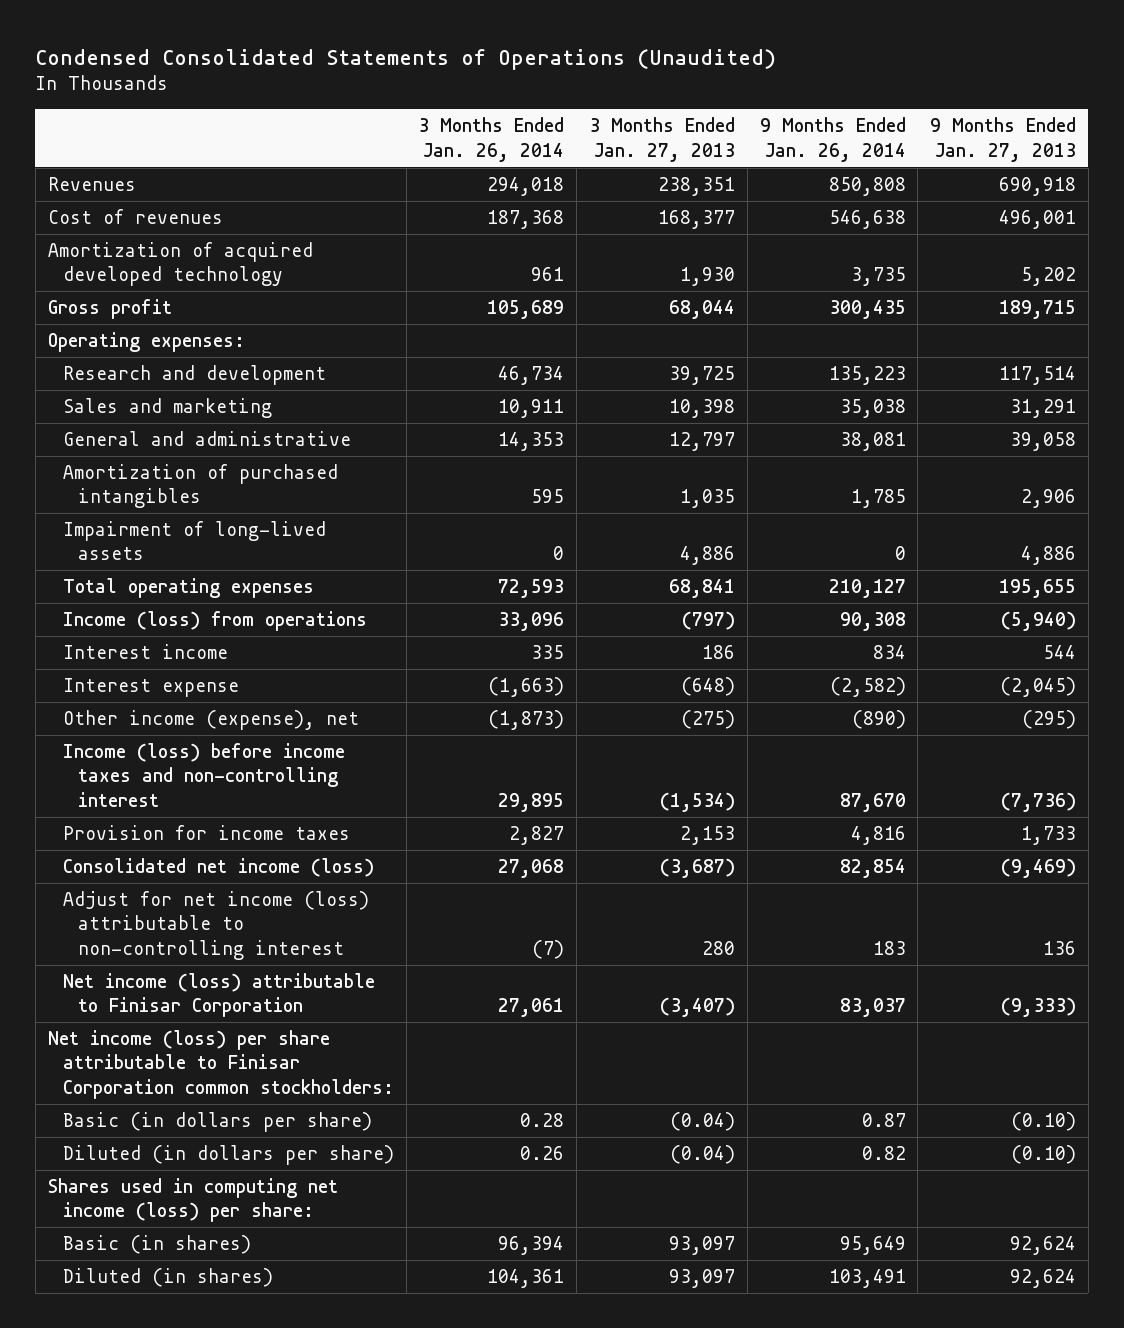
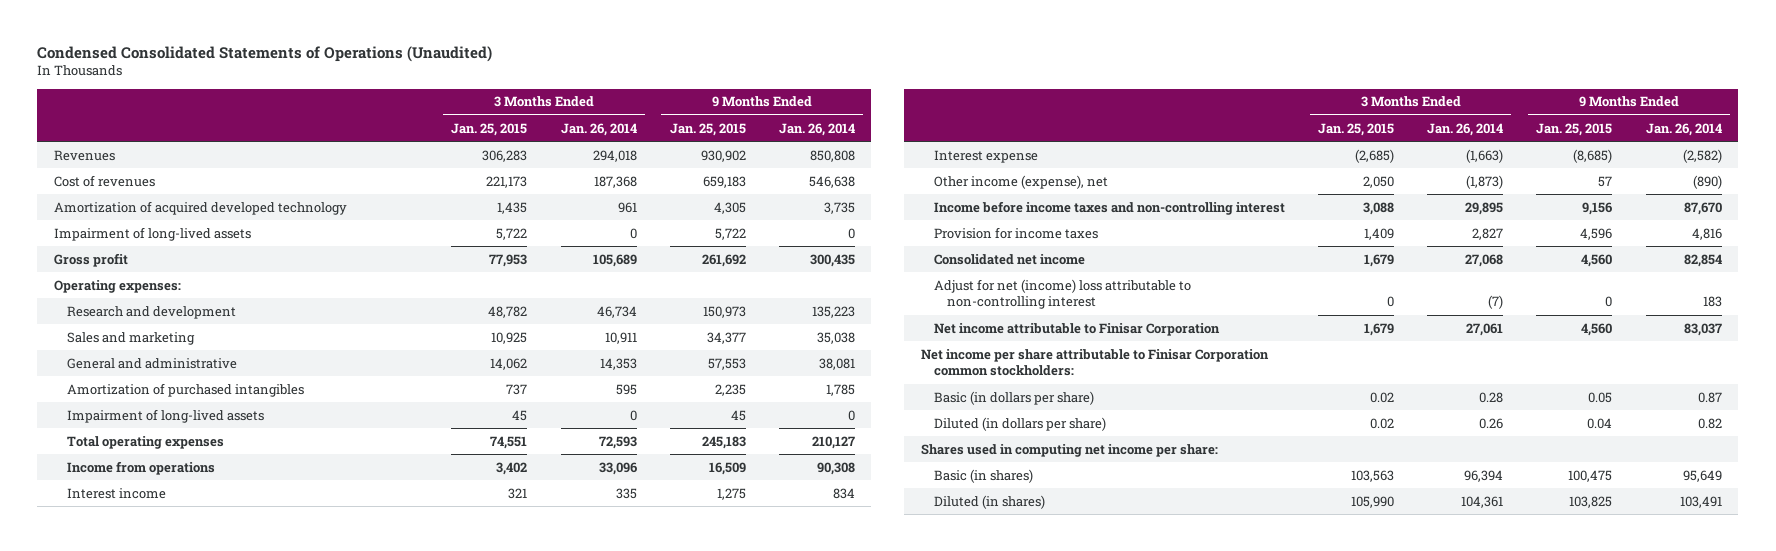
- | 3 Months Ended Jan. 26, 2014 | 3 Months Ended Jan. 27, 2013 | 9 Months Ended Jan. 26, 2014 | 9 Months Ended Jan. 27, 2013
+ | 3 Months Ended Jan. 25, 2015 | 3 Months Ended Jan. 26, 2014 | 9 Months Ended Jan. 25, 2015 | 9 Months Ended Jan. 26, 2014
+ Impairment of long-lived assets | 5,722 | 0 | 5,722 | 0
- Income (loss) from operations | 33,096 | (797) | 90,308 | (5,940)
+ Income from operations | 3,402 | 33,096 | 16,509 | 90,308
- Income (loss) before income taxes and non-controlling interest | 29,895 | (1,534) | 87,670 | (7,736)
+ Income before income taxes and non-controlling interest | 3,088 | 29,895 | 9,156 | 87,670
- Consolidated net income (loss) | 27,068 | (3,687) | 82,854 | (9,469)
- Adjust for net income (loss) attributable to non-controlling interest | (7) | 280 | 183 | 136
- Net income (loss) attributable to Finisar Corporation | 27,061 | (3,407) | 83,037 | (9,333)
- Net income (loss) per share attributable to Finisar Corporation common stockholders:
+ Consolidated net income | 1,679 | 27,068 | 4,560 | 82,854
+ Adjust for net (income) loss attributable to non-controlling interest | 0 | (7) | 0 | 183
+ Net income attributable to Finisar Corporation | 1,679 | 27,061 | 4,560 | 83,037
+ Net income per share attributable to Finisar Corporation common stockholders:
- Shares used in computing net income (loss) per share:
+ Shares used in computing net income per share:

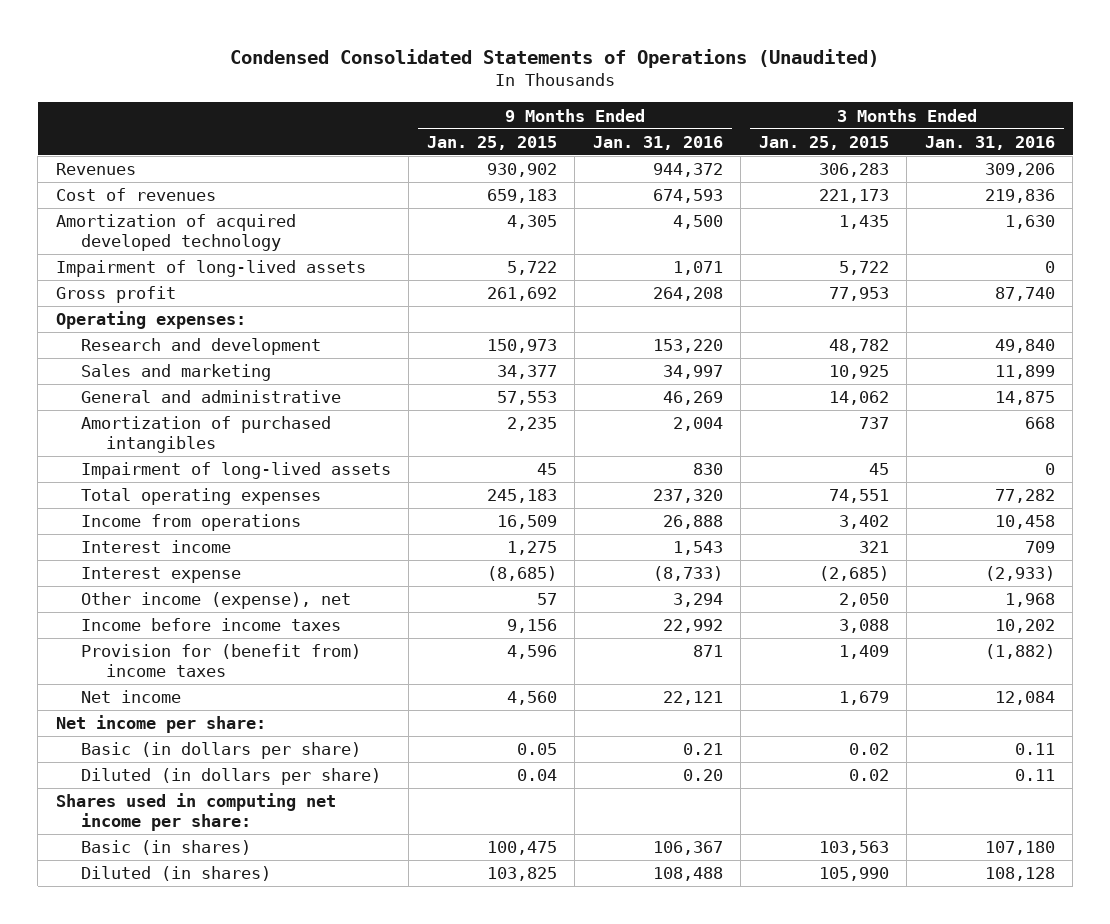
- | 3 Months Ended Jan. 25, 2015 | 3 Months Ended Jan. 26, 2014 | 9 Months Ended Jan. 25, 2015 | 9 Months Ended Jan. 26, 2014
+ | 9 Months Ended Jan. 25, 2015 | 9 Months Ended Jan. 31, 2016 | 3 Months Ended Jan. 25, 2015 | 3 Months Ended Jan. 31, 2016
- Income before income taxes and non-controlling interest | 3,088 | 29,895 | 9,156 | 87,670
- Provision for income taxes | 1,409 | 2,827 | 4,596 | 4,816
- Consolidated net income | 1,679 | 27,068 | 4,560 | 82,854
- Adjust for net (income) loss attributable to non-controlling interest | 0 | (7) | 0 | 183
- Net income attributable to Finisar Corporation | 1,679 | 27,061 | 4,560 | 83,037
- Net income per share attributable to Finisar Corporation common stockholders:
+ Income before income taxes | 9,156 | 22,992 | 3,088 | 10,202
+ Provision for (benefit from) income taxes | 4,596 | 871 | 1,409 | (1,882)
+ Net income | 4,560 | 22,121 | 1,679 | 12,084
+ Net income per share:

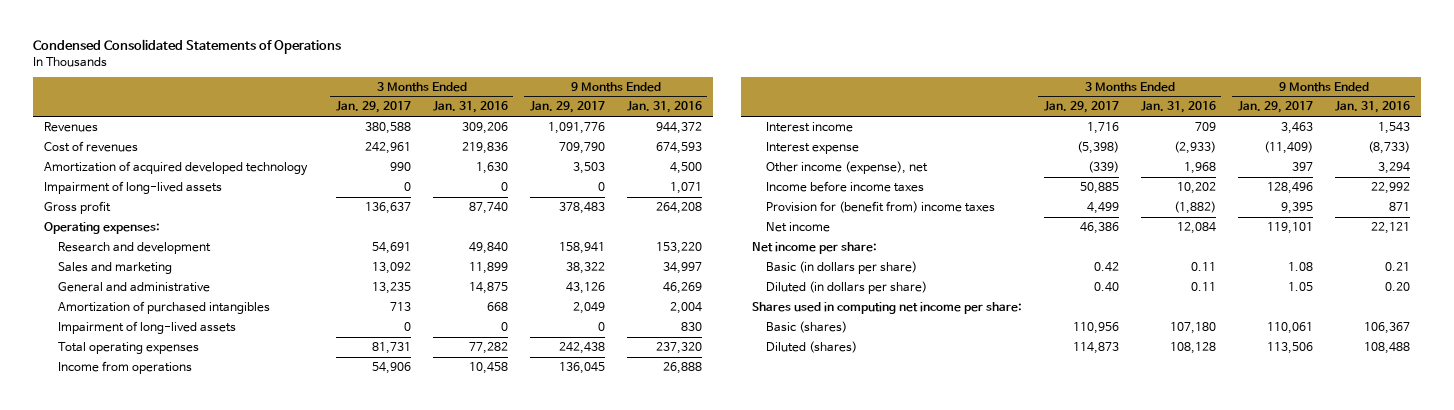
- Condensed Consolidated Statements of Operations (Unaudited)
+ Condensed Consolidated Statements of Operations
- | 9 Months Ended Jan. 25, 2015 | 9 Months Ended Jan. 31, 2016 | 3 Months Ended Jan. 25, 2015 | 3 Months Ended Jan. 31, 2016
+ | 3 Months Ended Jan. 29, 2017 | 3 Months Ended Jan. 31, 2016 | 9 Months Ended Jan. 29, 2017 | 9 Months Ended Jan. 31, 2016
- Basic (in shares) | 100,475 | 106,367 | 103,563 | 107,180
- Diluted (in shares) | 103,825 | 108,488 | 105,990 | 108,128
+ Basic (shares) | 110,956 | 107,180 | 110,061 | 106,367
+ Diluted (shares) | 114,873 | 108,128 | 113,506 | 108,488

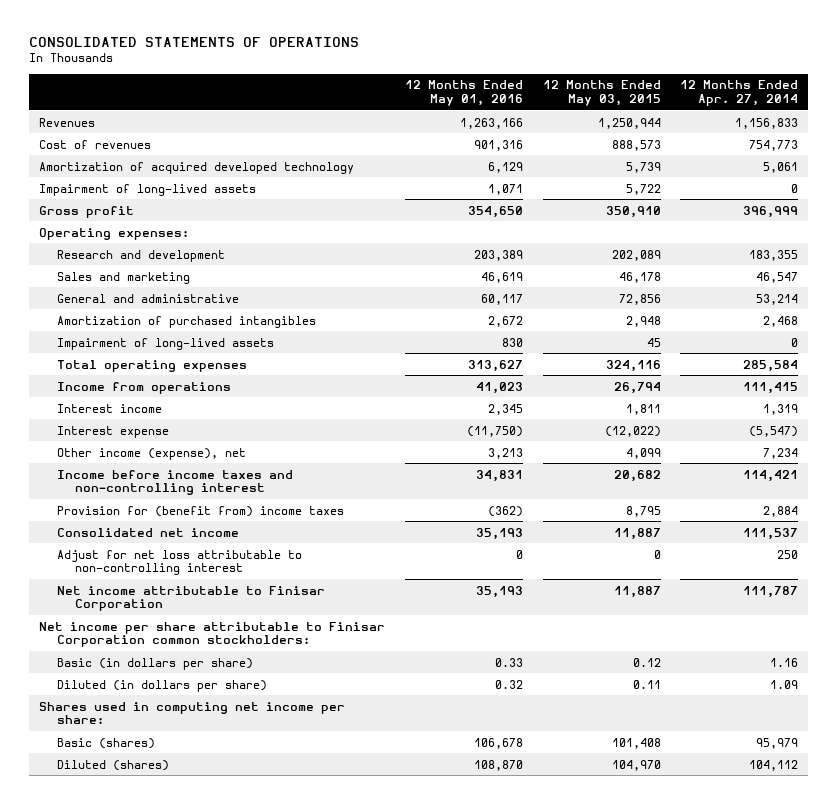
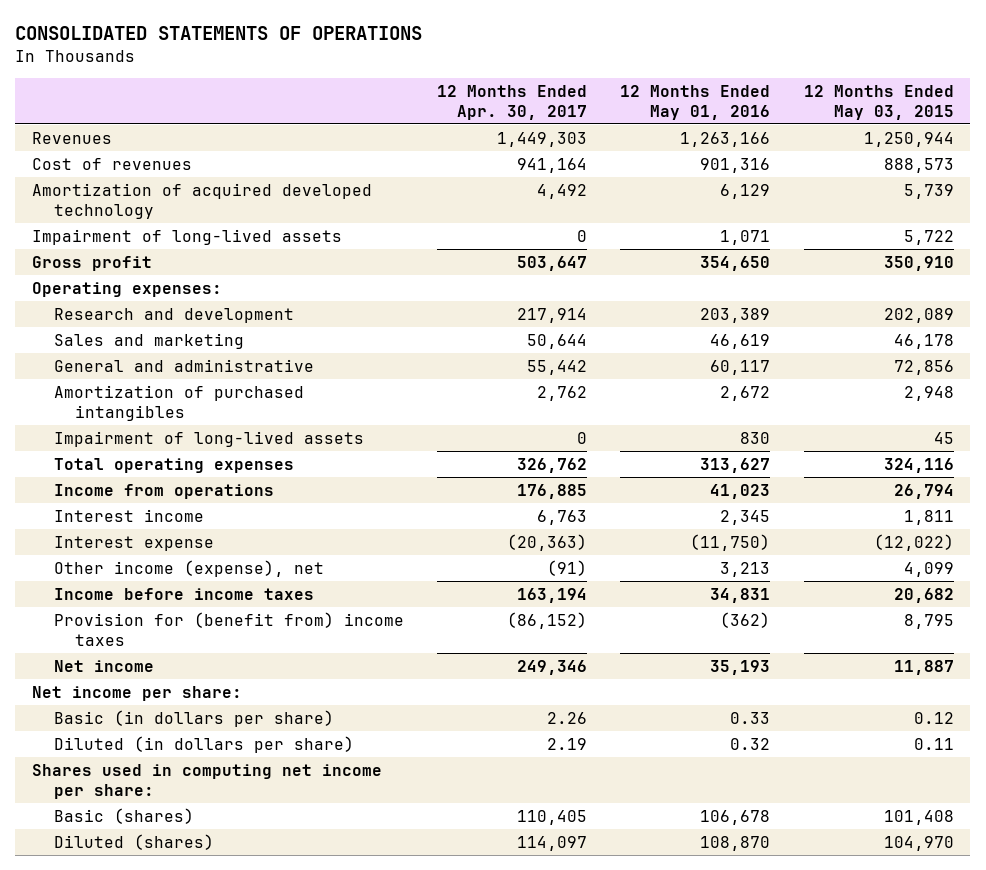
- | 12 Months Ended May 01, 2016 | 12 Months Ended May 03, 2015 | 12 Months Ended Apr. 27, 2014
+ | 12 Months Ended Apr. 30, 2017 | 12 Months Ended May 01, 2016 | 12 Months Ended May 03, 2015
- Income before income taxes and non-controlling interest | 34,831 | 20,682 | 114,421
+ Income before income taxes | 163,194 | 34,831 | 20,682
- Consolidated net income | 35,193 | 11,887 | 111,537
- Adjust for net loss attributable to non-controlling interest | 0 | 0 | 250
- Net income attributable to Finisar Corporation | 35,193 | 11,887 | 111,787
- Net income per share attributable to Finisar Corporation common stockholders:
+ Net income | 249,346 | 35,193 | 11,887
+ Net income per share:

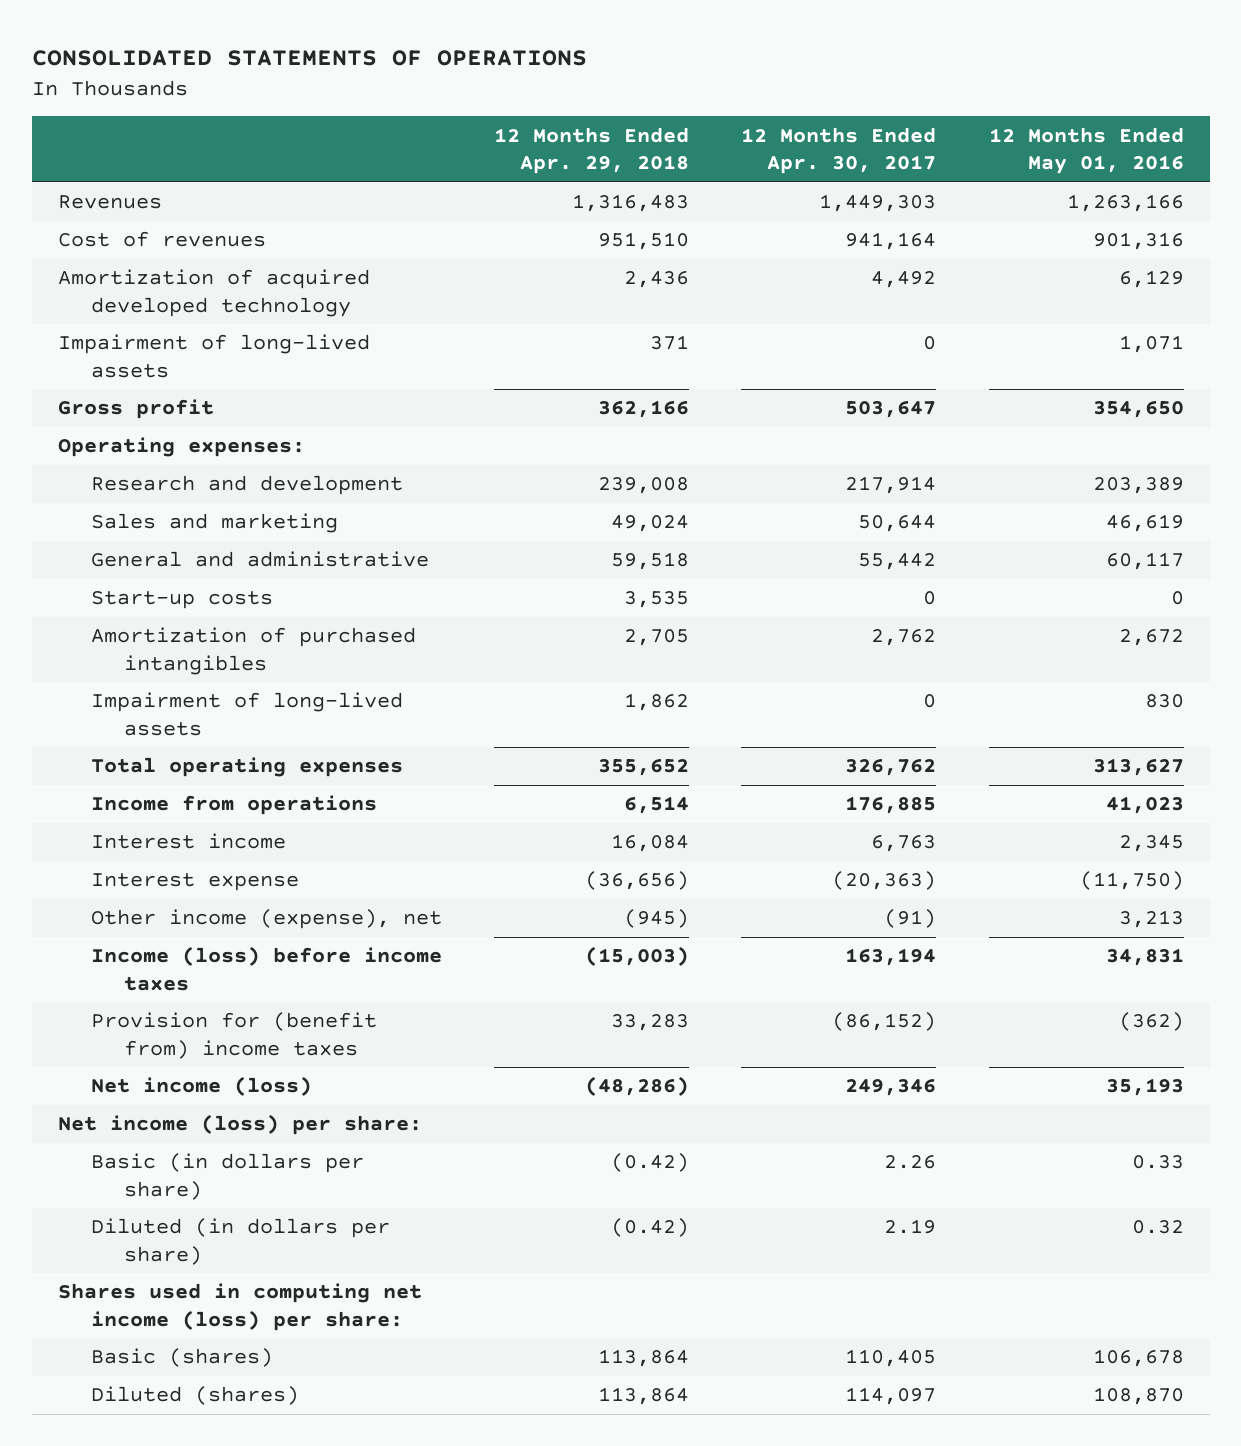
- | 12 Months Ended Apr. 30, 2017 | 12 Months Ended May 01, 2016 | 12 Months Ended May 03, 2015
+ | 12 Months Ended Apr. 29, 2018 | 12 Months Ended Apr. 30, 2017 | 12 Months Ended May 01, 2016
+ Start-up costs | 3,535 | 0 | 0
- Income before income taxes | 163,194 | 34,831 | 20,682
+ Income (loss) before income taxes | (15,003) | 163,194 | 34,831
- Net income | 249,346 | 35,193 | 11,887
- Net income per share:
+ Net income (loss) | (48,286) | 249,346 | 35,193
+ Net income (loss) per share:
- Shares used in computing net income per share:
+ Shares used in computing net income (loss) per share:

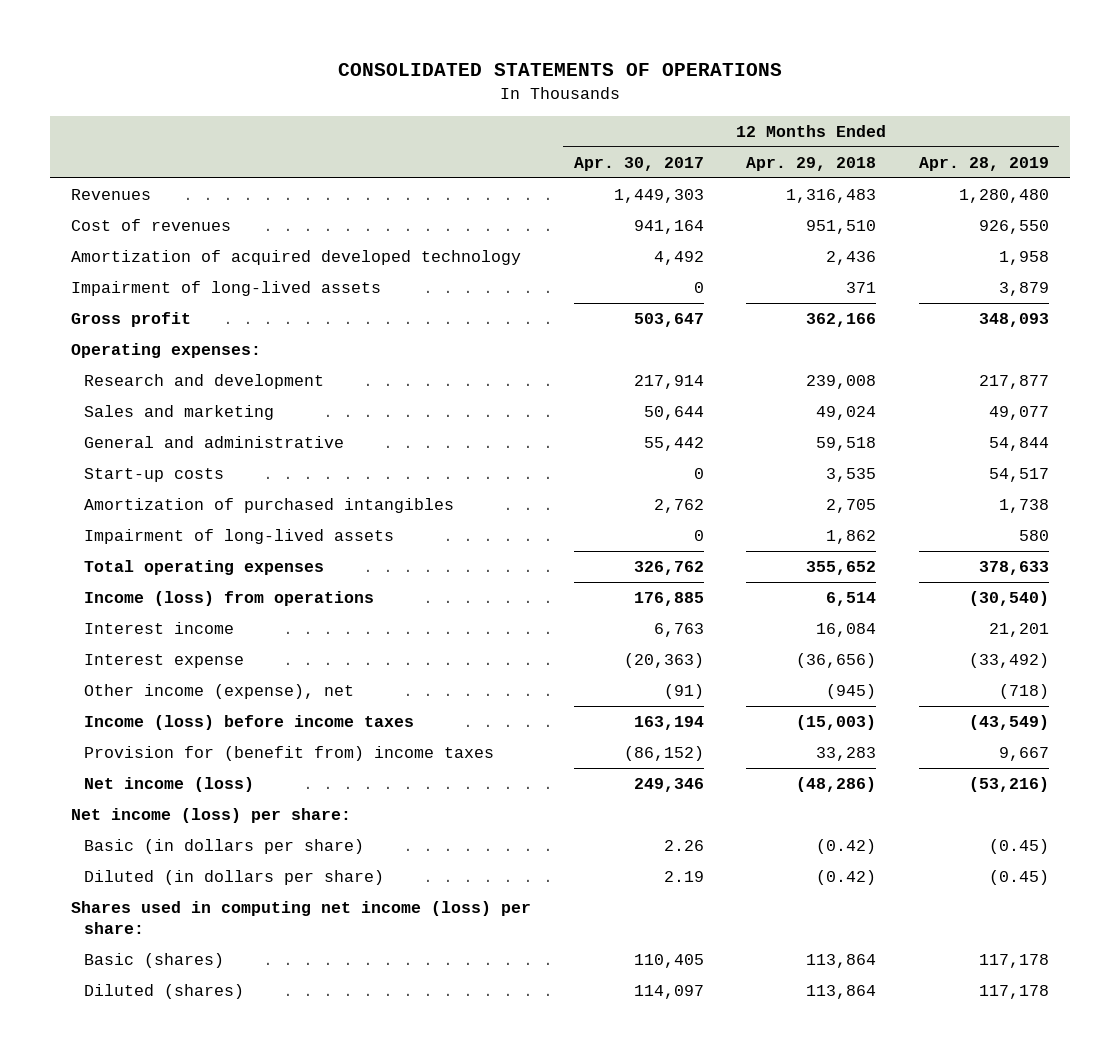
- | 12 Months Ended Apr. 29, 2018 | 12 Months Ended Apr. 30, 2017 | 12 Months Ended May 01, 2016
+ | 12 Months Ended Apr. 30, 2017 | 12 Months Ended Apr. 29, 2018 | 12 Months Ended Apr. 28, 2019
- Income from operations | 6,514 | 176,885 | 41,023
+ Income (loss) from operations | 176,885 | 6,514 | (30,540)

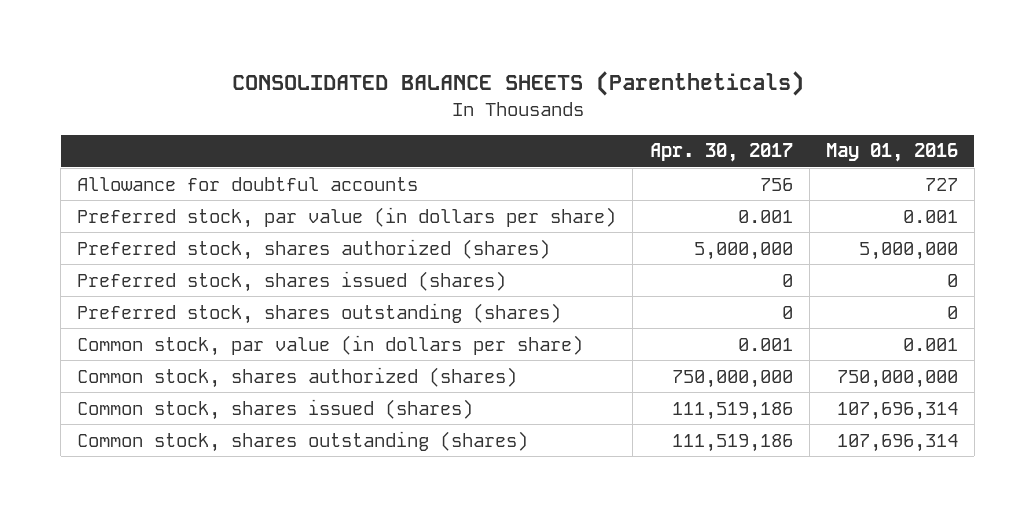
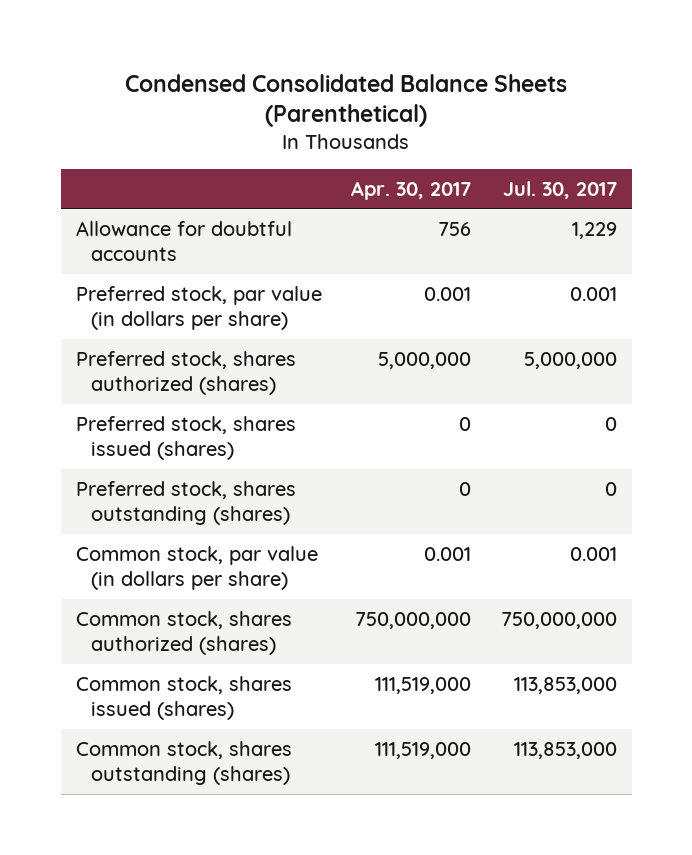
- CONSOLIDATED BALANCE SHEETS (Parentheticals)
+ Condensed Consolidated Balance Sheets (Parenthetical)
- | Apr. 30, 2017 | May 01, 2016
+ | Apr. 30, 2017 | Jul. 30, 2017
- Common stock, shares issued (shares) | 111,519,186 | 107,696,314
- Common stock, shares outstanding (shares) | 111,519,186 | 107,696,314
+ Common stock, shares issued (shares) | 111,519,000 | 113,853,000
+ Common stock, shares outstanding (shares) | 111,519,000 | 113,853,000

